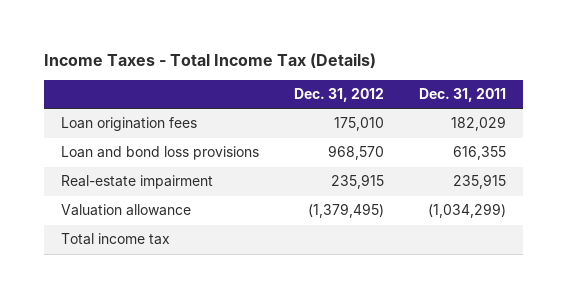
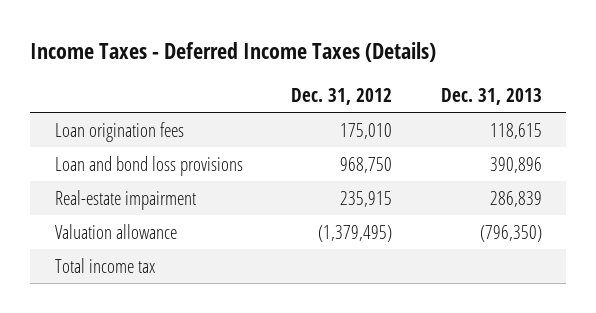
- Income Taxes - Total Income Tax (Details)
+ Income Taxes - Deferred Income Taxes (Details)
- | Dec. 31, 2012 | Dec. 31, 2011
+ | Dec. 31, 2012 | Dec. 31, 2013
- Loan and bond loss provisions | 968,570 | 616,355
+ Loan and bond loss provisions | 968,750 | 390,896

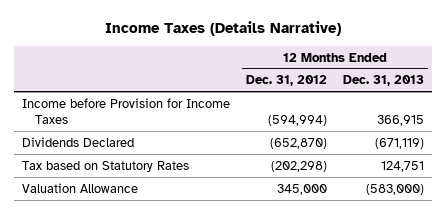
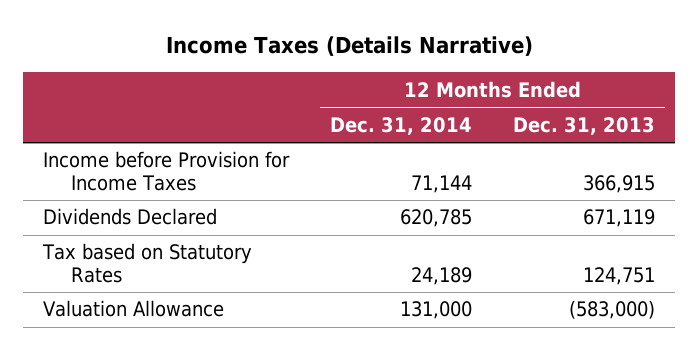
- | 12 Months Ended Dec. 31, 2012 | 12 Months Ended Dec. 31, 2013
+ | 12 Months Ended Dec. 31, 2014 | 12 Months Ended Dec. 31, 2013
- Dividends Declared | (652,870) | (671,119)
+ Dividends Declared | 620,785 | 671,119

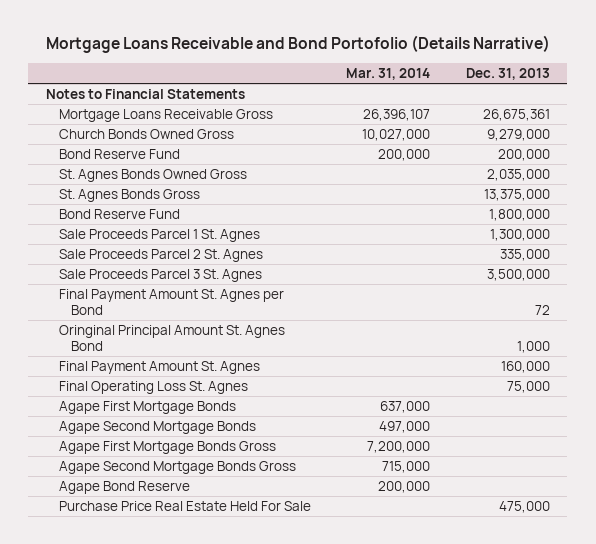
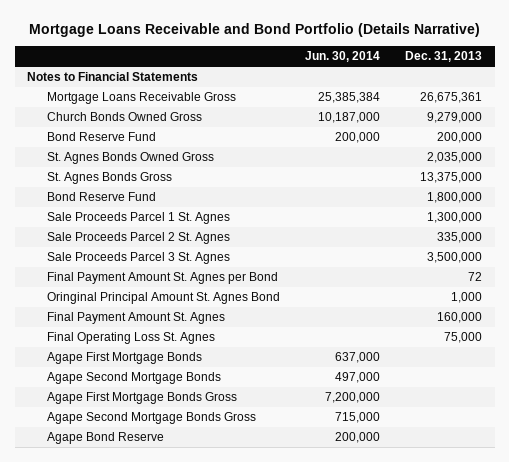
- Mortgage Loans Receivable and Bond Portofolio (Details Narrative)
+ Mortgage Loans Receivable and Bond Portfolio (Details Narrative)
- | Mar. 31, 2014 | Dec. 31, 2013
+ | Jun. 30, 2014 | Dec. 31, 2013
- Purchase Price Real Estate Held For Sale | | 475,000

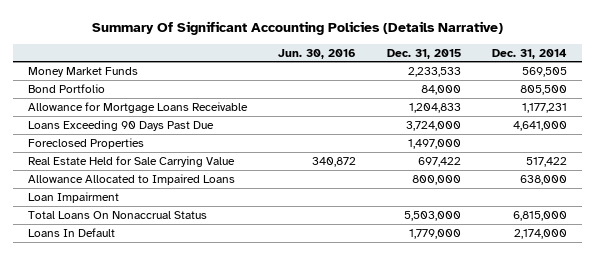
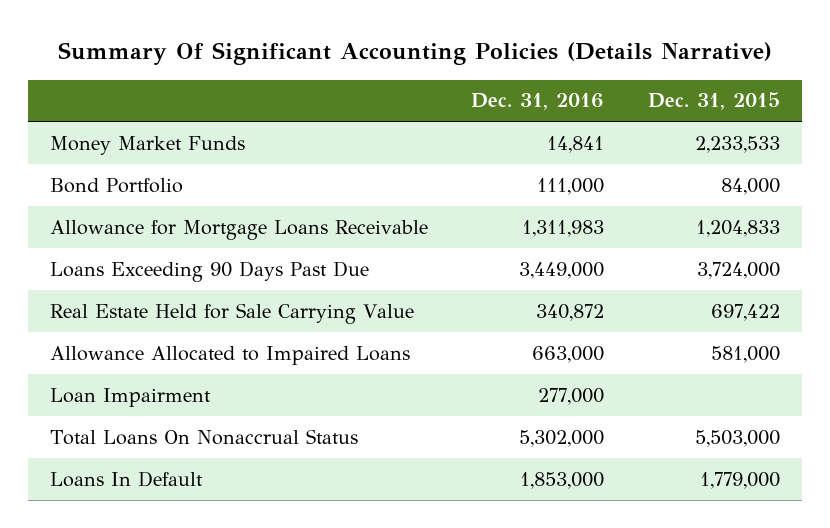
- | Jun. 30, 2016 | Dec. 31, 2015 | Dec. 31, 2014
+ | Dec. 31, 2016 | Dec. 31, 2015
- Foreclosed Properties | | 1,497,000 |
- Allowance Allocated to Impaired Loans | | 800,000 | 638,000
+ Allowance Allocated to Impaired Loans | 663,000 | 581,000

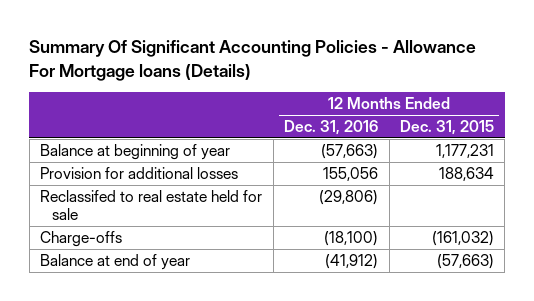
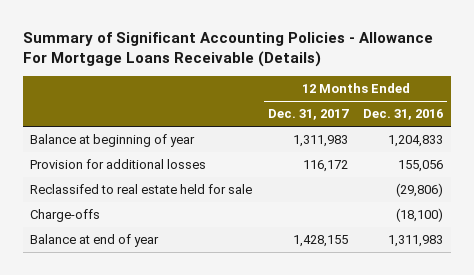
- Summary Of Significant Accounting Policies - Allowance For Mortgage loans (Details)
+ Summary of Significant Accounting Policies - Allowance For Mortgage Loans Receivable (Details)
- | 12 Months Ended Dec. 31, 2016 | 12 Months Ended Dec. 31, 2015
+ | 12 Months Ended Dec. 31, 2017 | 12 Months Ended Dec. 31, 2016
- Balance at beginning of year | (57,663) | 1,177,231
+ Balance at beginning of year | 1,311,983 | 1,204,833
- Balance at end of year | (41,912) | (57,663)
+ Balance at end of year | 1,428,155 | 1,311,983

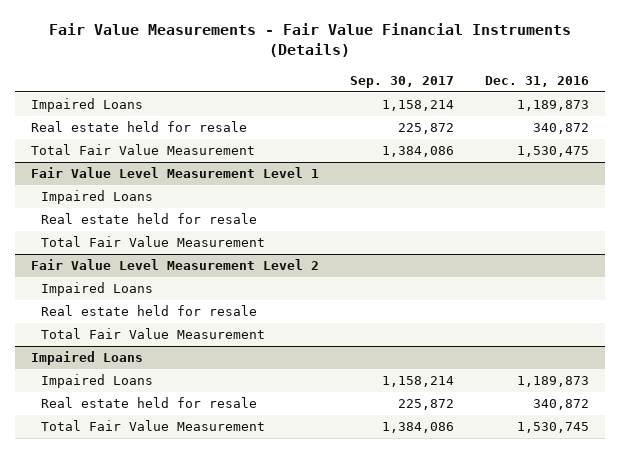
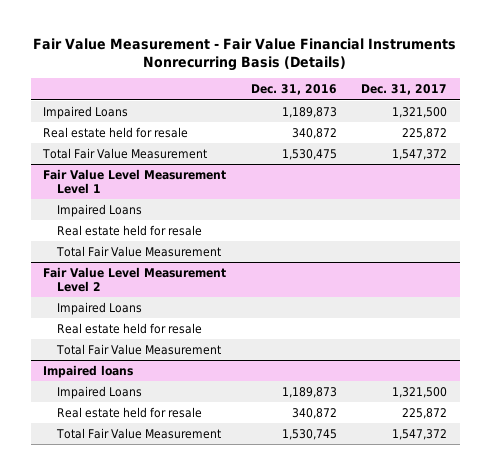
- Fair Value Measurements - Fair Value Financial Instruments (Details)
+ Fair Value Measurement - Fair Value Financial Instruments Nonrecurring Basis (Details)
- | Sep. 30, 2017 | Dec. 31, 2016
+ | Dec. 31, 2016 | Dec. 31, 2017
- Impaired Loans
+ Impaired loans

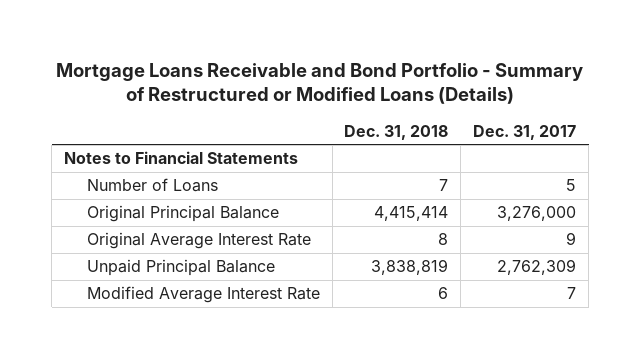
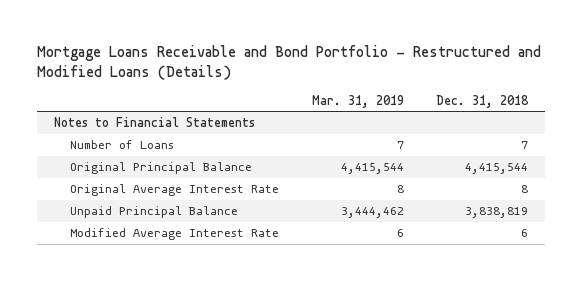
- Mortgage Loans Receivable and Bond Portfolio - Summary of Restructured or Modified Loans (Details)
+ Mortgage Loans Receivable and Bond Portfolio - Restructured and Modified Loans (Details)
- | Dec. 31, 2018 | Dec. 31, 2017
+ | Mar. 31, 2019 | Dec. 31, 2018
- Original Principal Balance | 4,415,414 | 3,276,000
+ Original Principal Balance | 4,415,544 | 4,415,544

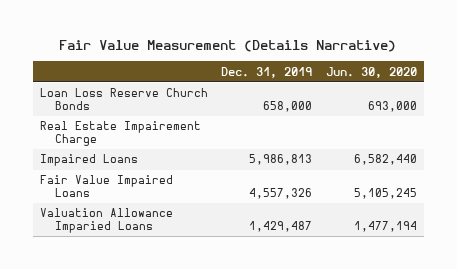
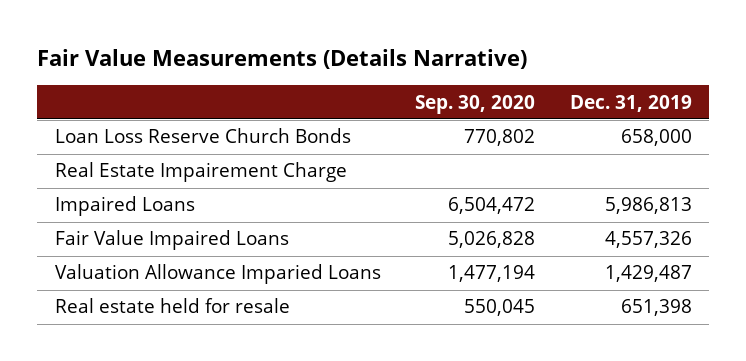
- Fair Value Measurement (Details Narrative)
+ Fair Value Measurements (Details Narrative)
- | Dec. 31, 2019 | Jun. 30, 2020
+ | Sep. 30, 2020 | Dec. 31, 2019
+ Real estate held for resale | 550,045 | 651,398

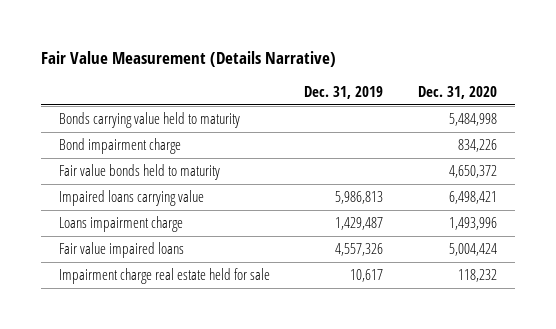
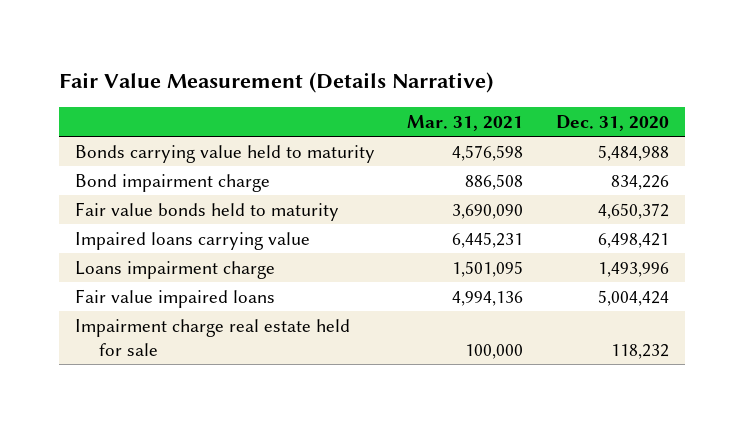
- | Dec. 31, 2019 | Dec. 31, 2020
+ | Mar. 31, 2021 | Dec. 31, 2020
- Bonds carrying value held to maturity | | 5,484,998
+ Bonds carrying value held to maturity | 4,576,598 | 5,484,988

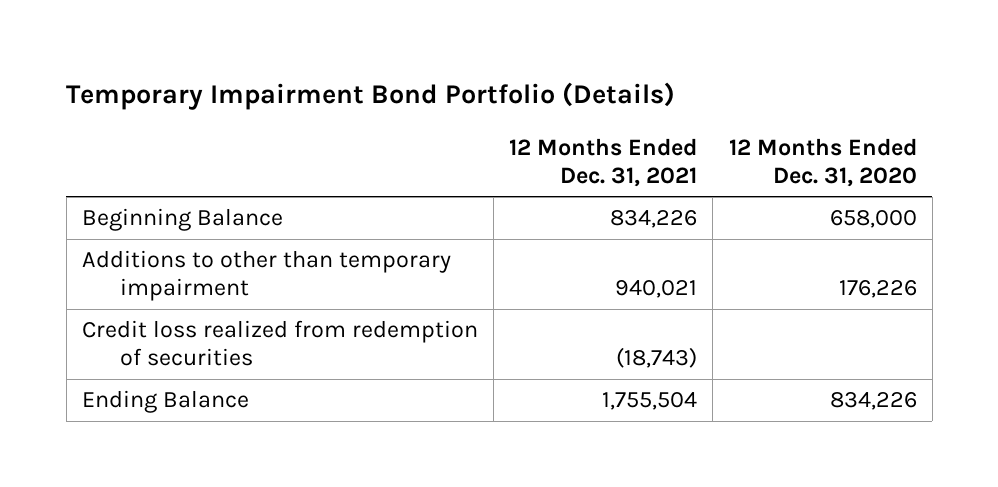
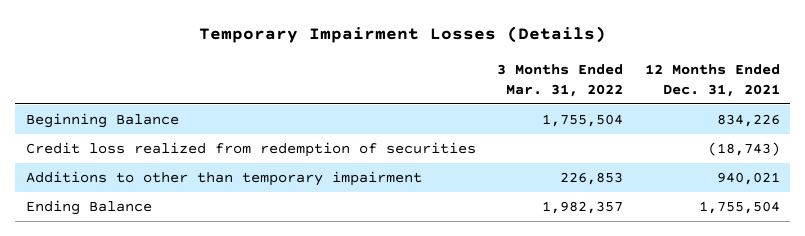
- Temporary Impairment Bond Portfolio (Details)
+ Temporary Impairment Losses (Details)
- | 12 Months Ended Dec. 31, 2021 | 12 Months Ended Dec. 31, 2020
+ | 3 Months Ended Mar. 31, 2022 | 12 Months Ended Dec. 31, 2021
moved down: Additions to other than temporary impairment | 226,853 | 940,021

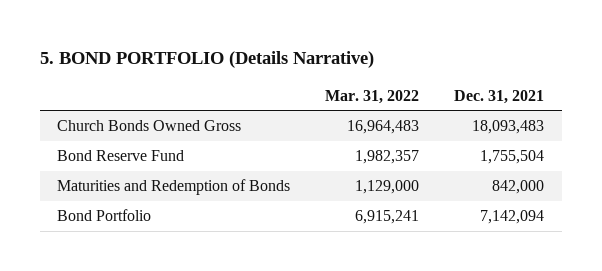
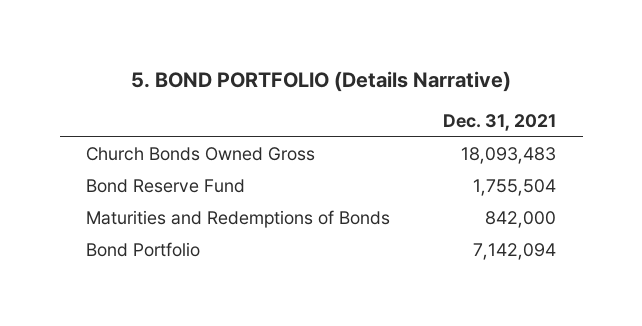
- | Mar. 31, 2022 | Dec. 31, 2021
+ | Dec. 31, 2021
- Maturities and Redemption of Bonds | 1,129,000 | 842,000
+ Maturities and Redemptions of Bonds | 842,000

